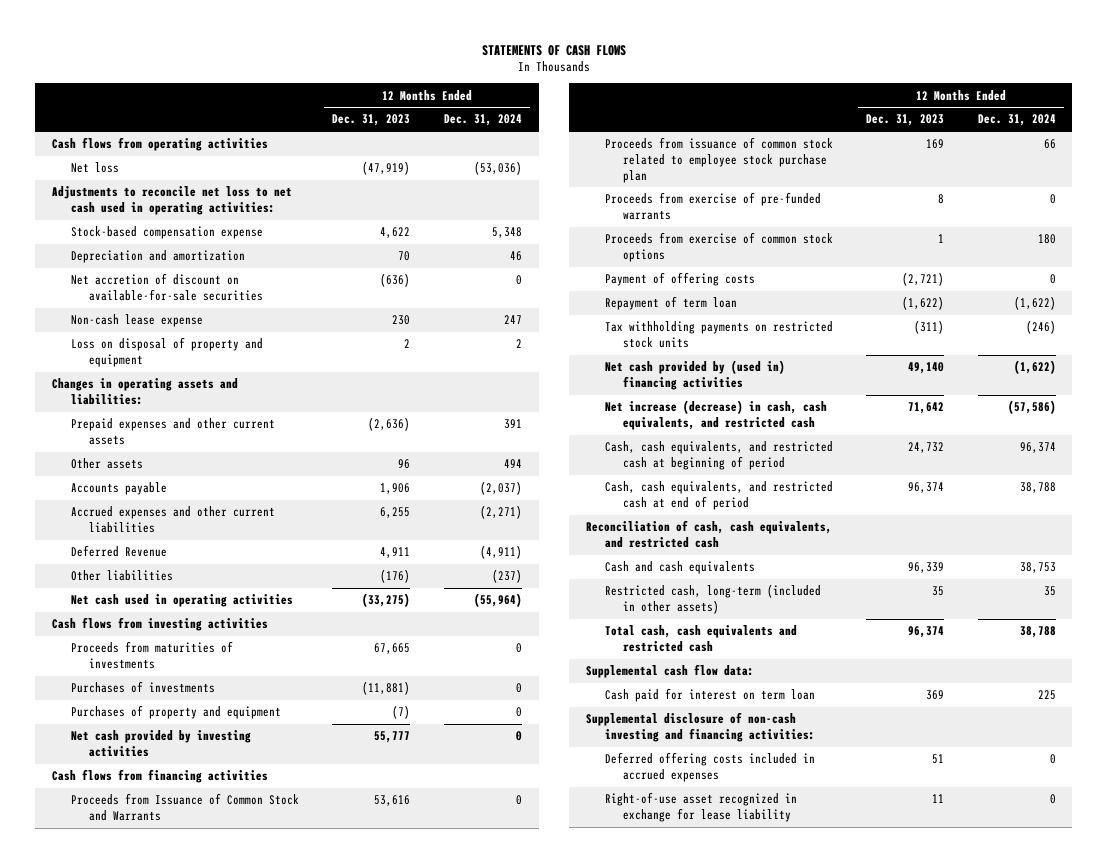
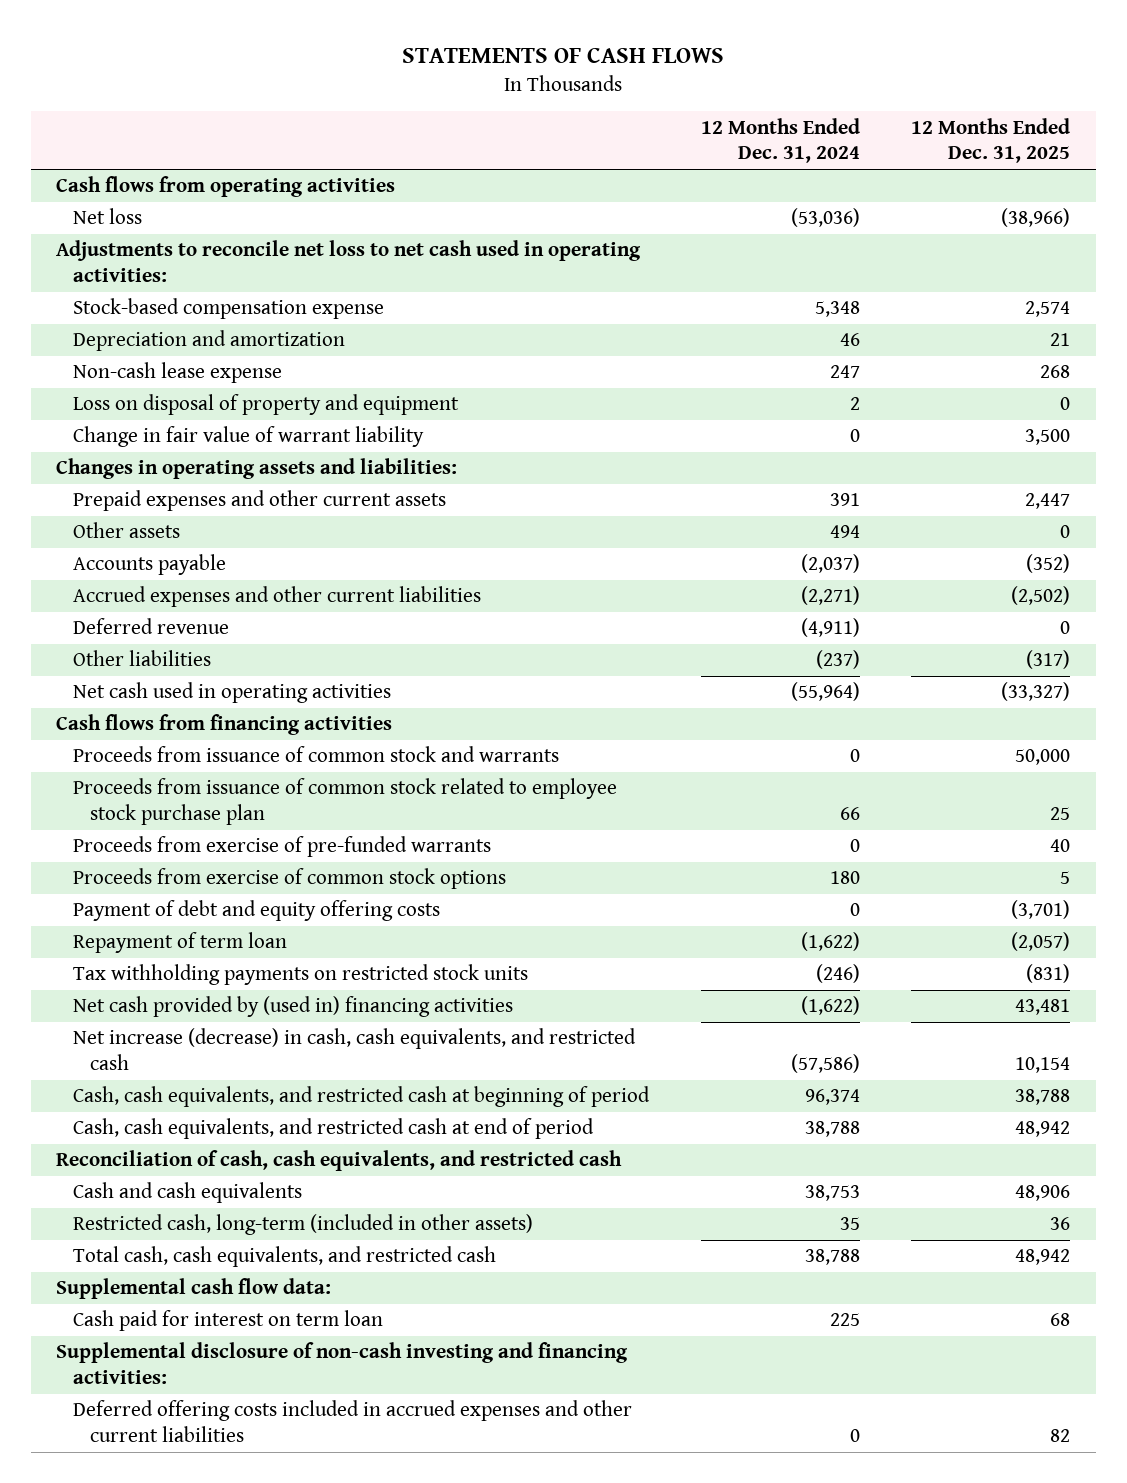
- | 12 Months Ended Dec. 31, 2023 | 12 Months Ended Dec. 31, 2024
+ | 12 Months Ended Dec. 31, 2024 | 12 Months Ended Dec. 31, 2025
- Net accretion of discount on available-for-sale securities | (636) | 0
+ Change in fair value of warrant liability | 0 | 3,500
- Deferred Revenue | 4,911 | (4,911)
+ Deferred revenue | (4,911) | 0
- Cash flows from investing activities
- Proceeds from maturities of investments | 67,665 | 0
- Purchases of investments | (11,881) | 0
- Purchases of property and equipment | (7) | 0
- Net cash provided by investing activities | 55,777 | 0
- Proceeds from Issuance of Common Stock and Warrants | 53,616 | 0
+ Proceeds from issuance of common stock and warrants | 0 | 50,000
- Payment of offering costs | (2,721) | 0
+ Payment of debt and equity offering costs | 0 | (3,701)
- Total cash, cash equivalents and restricted cash | 96,374 | 38,788
+ Total cash, cash equivalents, and restricted cash | 38,788 | 48,942
- Deferred offering costs included in accrued expenses | 51 | 0
- Right-of-use asset recognized in exchange for lease liability | 11 | 0
+ Deferred offering costs included in accrued expenses and other current liabilities | 0 | 82

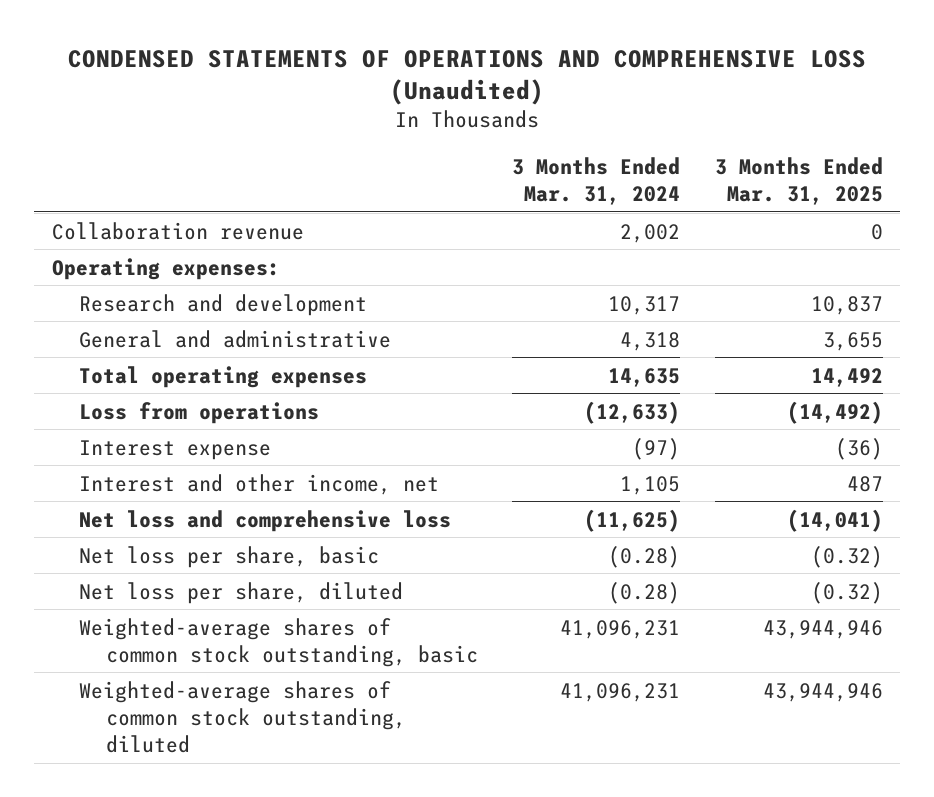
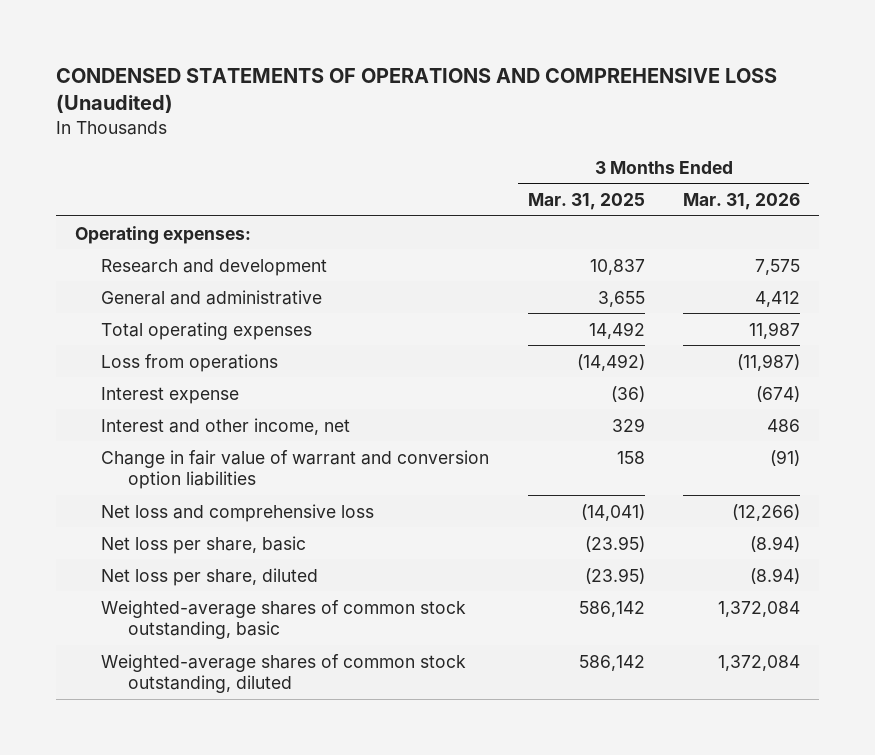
- | 3 Months Ended Mar. 31, 2024 | 3 Months Ended Mar. 31, 2025
+ | 3 Months Ended Mar. 31, 2025 | 3 Months Ended Mar. 31, 2026
- Collaboration revenue | 2,002 | 0
- Interest and other income, net | 1,105 | 487
+ Interest and other income, net | 329 | 486
+ Change in fair value of warrant and conversion option liabilities | 158 | (91)
- Net loss per share, basic | (0.28) | (0.32)
- Net loss per share, diluted | (0.28) | (0.32)
- Weighted-average shares of common stock outstanding, basic | 41,096,231 | 43,944,946
- Weighted-average shares of common stock outstanding, diluted | 41,096,231 | 43,944,946
+ Net loss per share, basic | (23.95) | (8.94)
+ Net loss per share, diluted | (23.95) | (8.94)
+ Weighted-average shares of common stock outstanding, basic | 586,142 | 1,372,084
+ Weighted-average shares of common stock outstanding, diluted | 586,142 | 1,372,084

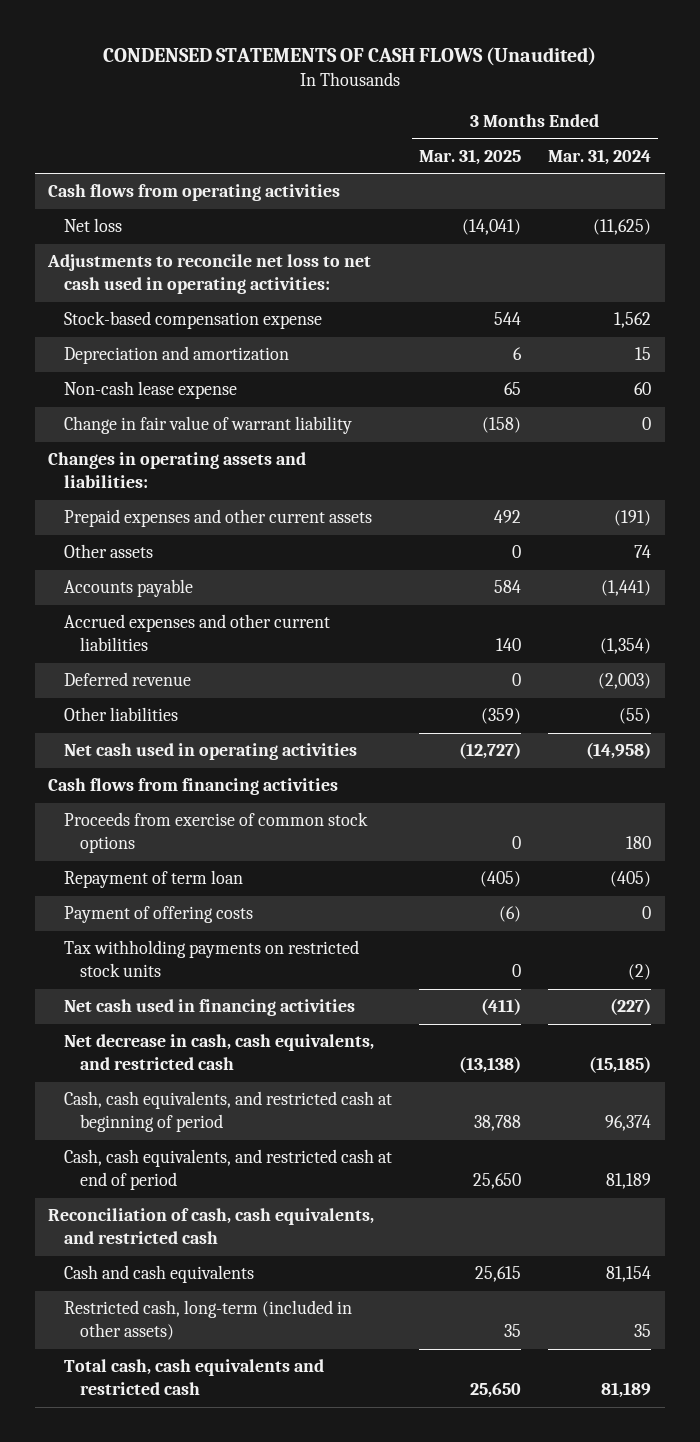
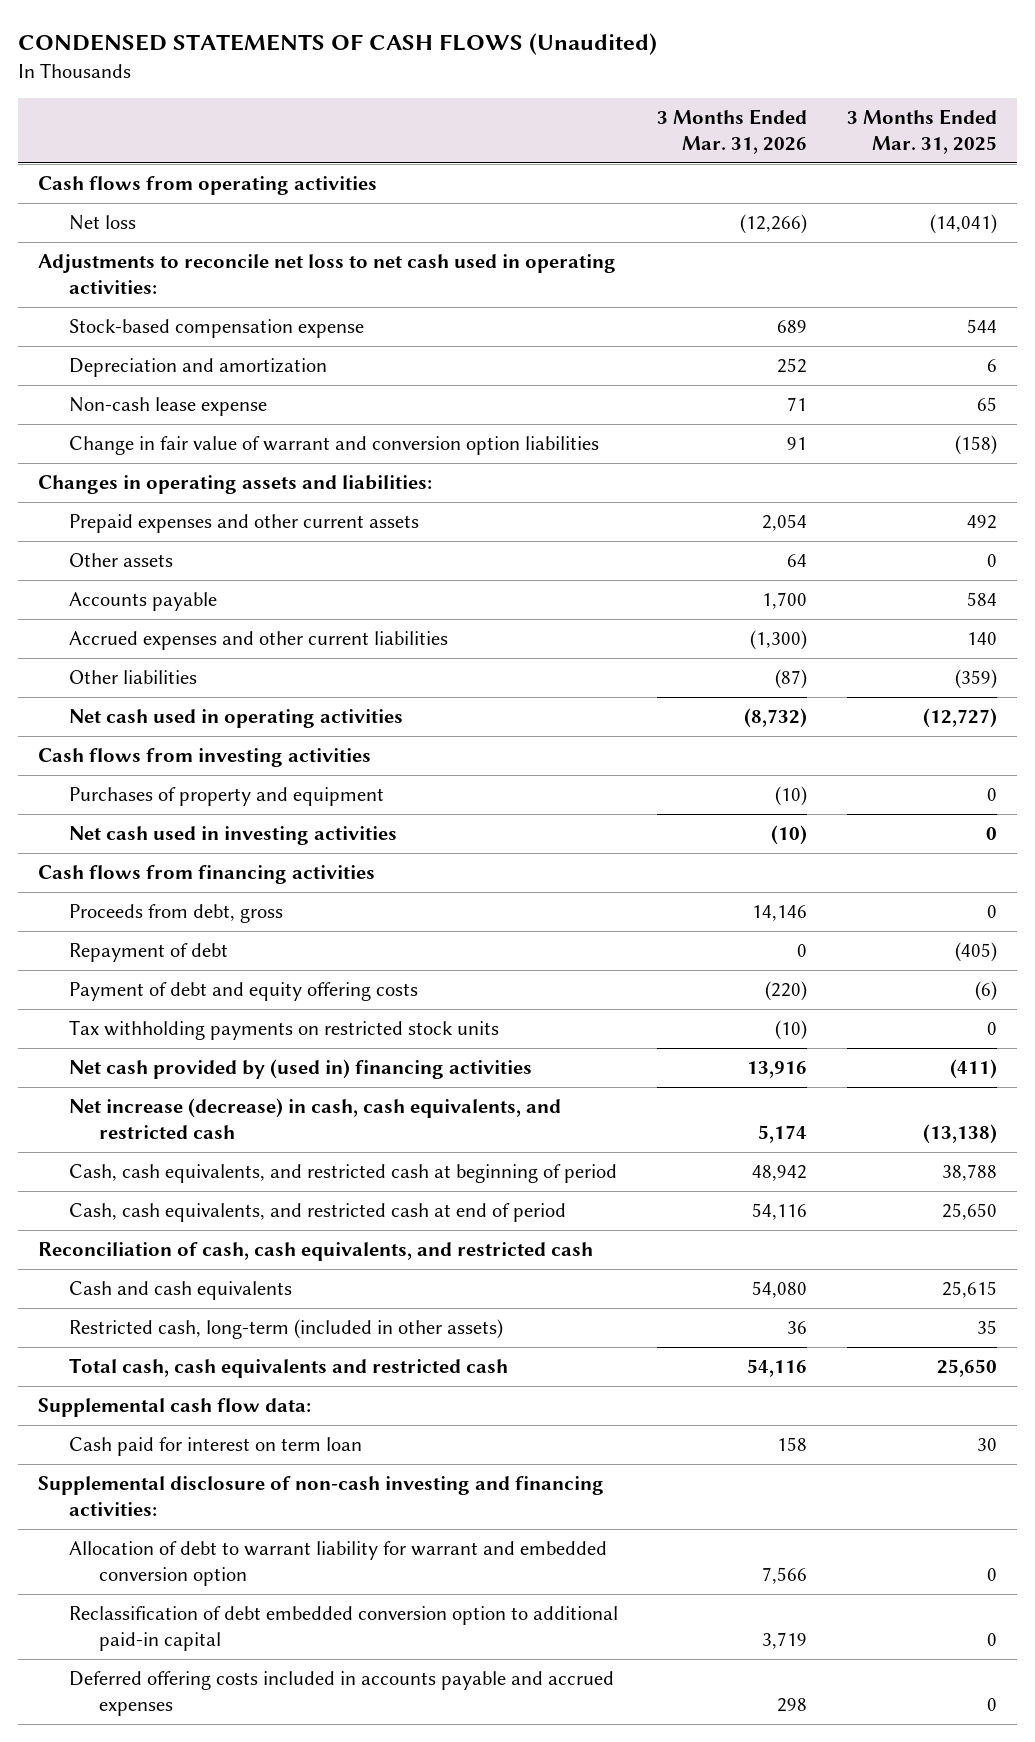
- | 3 Months Ended Mar. 31, 2025 | 3 Months Ended Mar. 31, 2024
+ | 3 Months Ended Mar. 31, 2026 | 3 Months Ended Mar. 31, 2025
- Change in fair value of warrant liability | (158) | 0
+ Change in fair value of warrant and conversion option liabilities | 91 | (158)
- Deferred revenue | 0 | (2,003)
+ Cash flows from investing activities
+ Purchases of property and equipment | (10) | 0
+ Net cash used in investing activities | (10) | 0
- Proceeds from exercise of common stock options | 0 | 180
- Repayment of term loan | (405) | (405)
- Payment of offering costs | (6) | 0
+ Proceeds from debt, gross | 14,146 | 0
+ Repayment of debt | 0 | (405)
+ Payment of debt and equity offering costs | (220) | (6)
- Net cash used in financing activities | (411) | (227)
- Net decrease in cash, cash equivalents, and restricted cash | (13,138) | (15,185)
+ Net cash provided by (used in) financing activities | 13,916 | (411)
+ Net increase (decrease) in cash, cash equivalents, and restricted cash | 5,174 | (13,138)
+ Supplemental cash flow data:
+ Cash paid for interest on term loan | 158 | 30
+ Supplemental disclosure of non-cash investing and financing activities:
+ Allocation of debt to warrant liability for warrant and embedded conversion option | 7,566 | 0
+ Reclassification of debt embedded conversion option to additional paid-in capital | 3,719 | 0
+ Deferred offering costs included in accounts payable and accrued expenses | 298 | 0

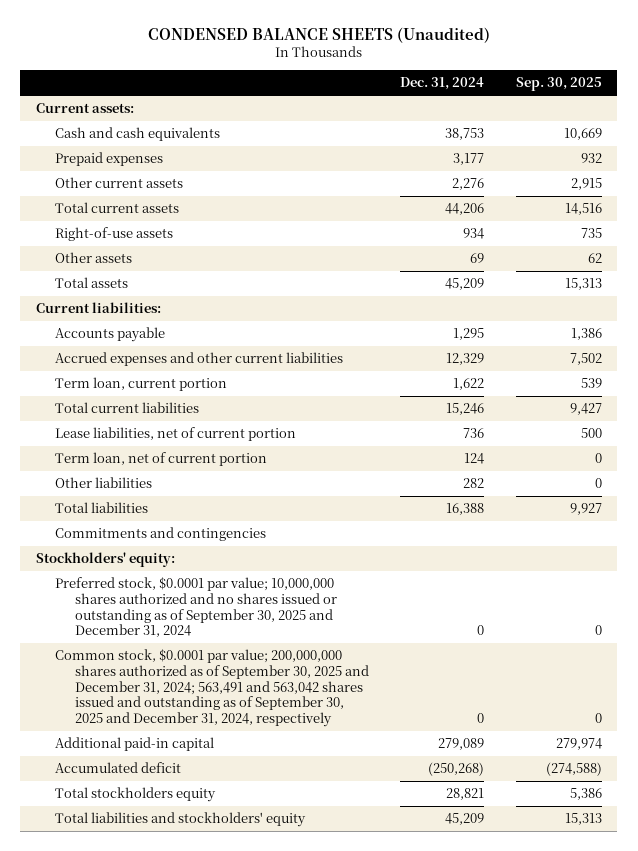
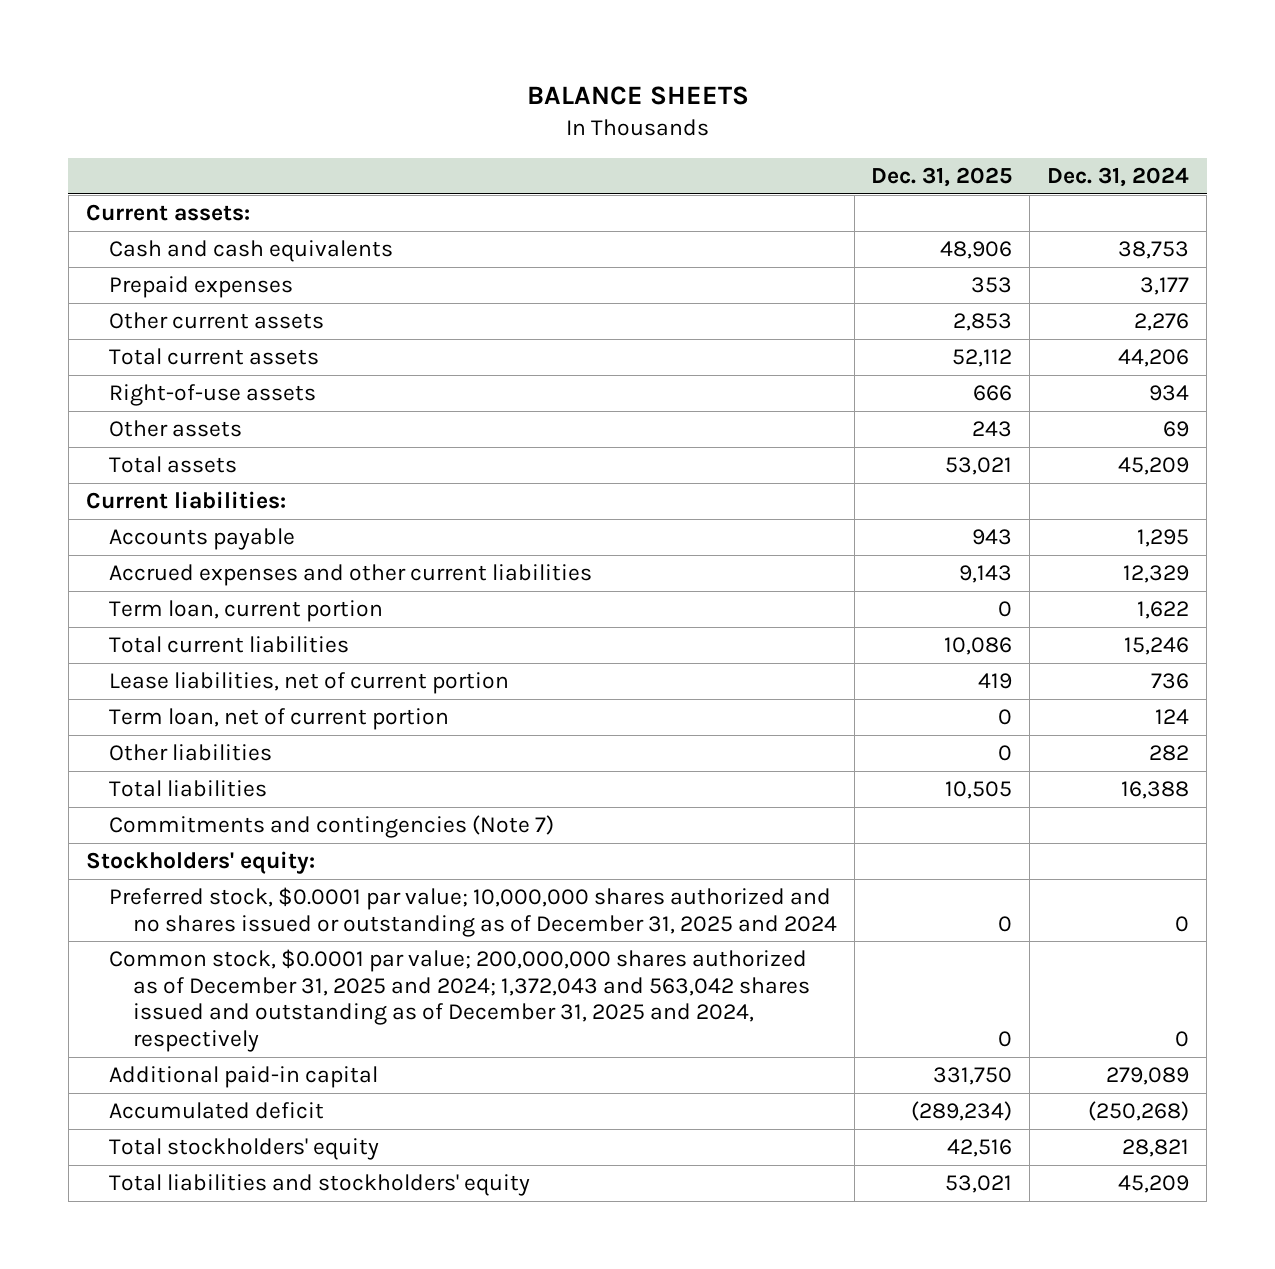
- CONDENSED BALANCE SHEETS (Unaudited)
+ BALANCE SHEETS
- | Dec. 31, 2024 | Sep. 30, 2025
+ | Dec. 31, 2025 | Dec. 31, 2024
- Commitments and contingencies
+ Commitments and contingencies (Note 7)
- Preferred stock, $0.0001 par value; 10,000,000 shares authorized and no shares issued or outstanding as of September 30, 2025 and December 31, 2024 | 0 | 0
- Common stock, $0.0001 par value; 200,000,000 shares authorized as of September 30, 2025 and December 31, 2024; 563,491 and 563,042 shares issued and outstanding as of September 30, 2025 and December 31, 2024, respectively | 0 | 0
+ Preferred stock, $0.0001 par value; 10,000,000 shares authorized and no shares issued or outstanding as of December 31, 2025 and 2024 | 0 | 0
+ Common stock, $0.0001 par value; 200,000,000 shares authorized as of December 31, 2025 and 2024; 1,372,043 and 563,042 shares issued and outstanding as of December 31, 2025 and 2024, respectively | 0 | 0
- Total stockholders equity | 28,821 | 5,386
+ Total stockholders' equity | 42,516 | 28,821

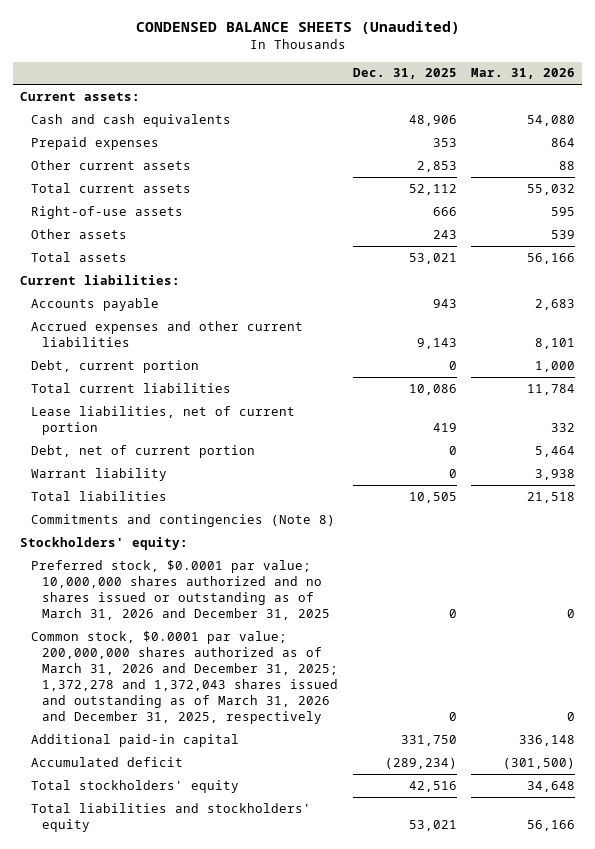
- BALANCE SHEETS
+ CONDENSED BALANCE SHEETS (Unaudited)
- | Dec. 31, 2025 | Dec. 31, 2024
+ | Dec. 31, 2025 | Mar. 31, 2026
- Term loan, current portion | 0 | 1,622
+ Debt, current portion | 0 | 1,000
- Term loan, net of current portion | 0 | 124
- Other liabilities | 0 | 282
+ Debt, net of current portion | 0 | 5,464
+ Warrant liability | 0 | 3,938
- Commitments and contingencies (Note 7)
+ Commitments and contingencies (Note 8)
- Preferred stock, $0.0001 par value; 10,000,000 shares authorized and no shares issued or outstanding as of December 31, 2025 and 2024 | 0 | 0
- Common stock, $0.0001 par value; 200,000,000 shares authorized as of December 31, 2025 and 2024; 1,372,043 and 563,042 shares issued and outstanding as of December 31, 2025 and 2024, respectively | 0 | 0
+ Preferred stock, $0.0001 par value; 10,000,000 shares authorized and no shares issued or outstanding as of March 31, 2026 and December 31, 2025 | 0 | 0
+ Common stock, $0.0001 par value; 200,000,000 shares authorized as of March 31, 2026 and December 31, 2025; 1,372,278 and 1,372,043 shares issued and outstanding as of March 31, 2026 and December 31, 2025, respectively | 0 | 0

